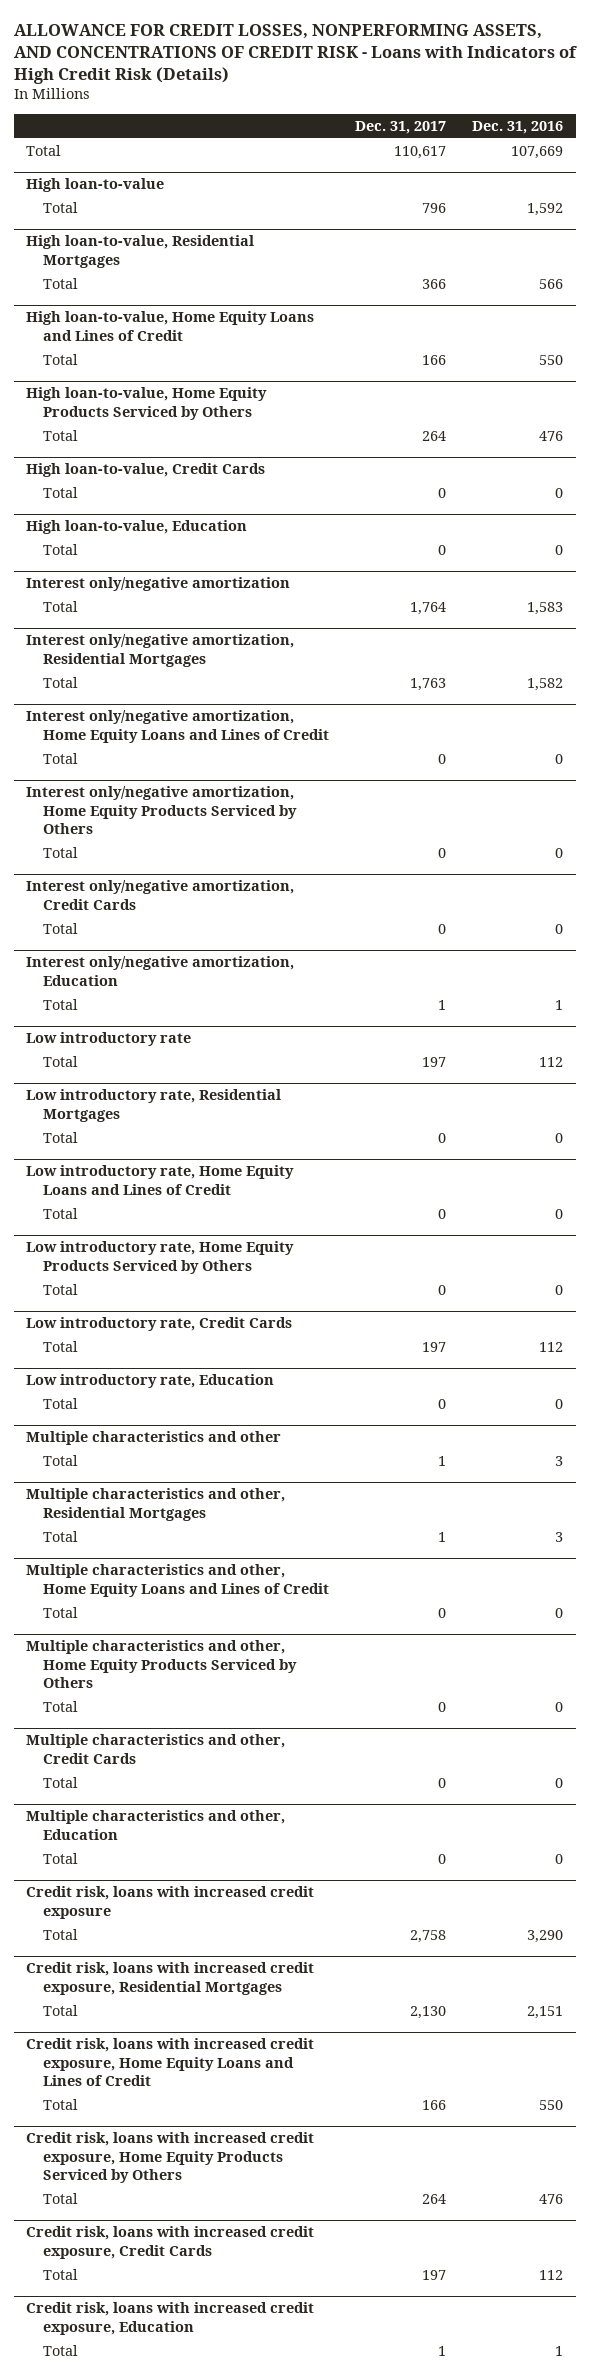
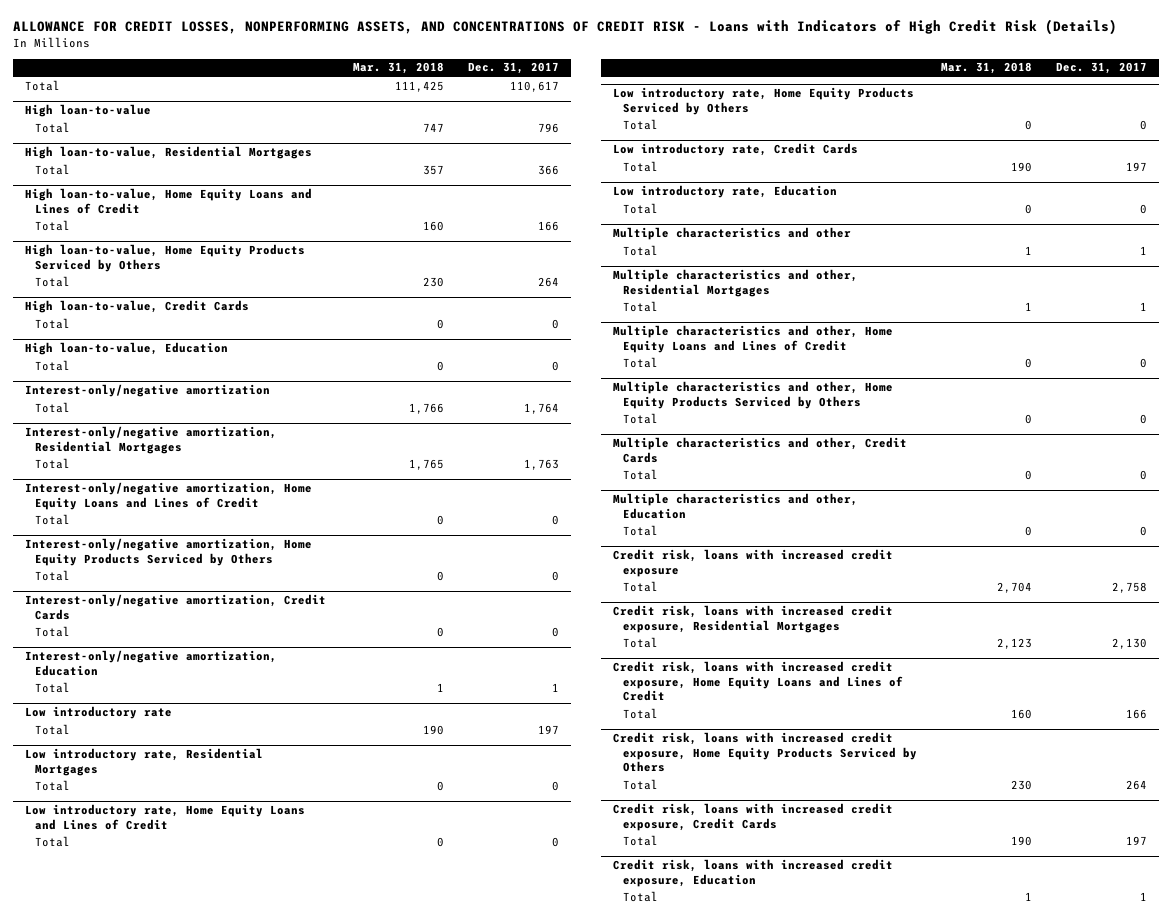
- | Dec. 31, 2017 | Dec. 31, 2016
+ | Mar. 31, 2018 | Dec. 31, 2017
- Interest only/negative amortization
+ Interest-only/negative amortization
- Interest only/negative amortization, Residential Mortgages
+ Interest-only/negative amortization, Residential Mortgages
- Interest only/negative amortization, Home Equity Loans and Lines of Credit
+ Interest-only/negative amortization, Home Equity Loans and Lines of Credit
- Interest only/negative amortization, Home Equity Products Serviced by Others
+ Interest-only/negative amortization, Home Equity Products Serviced by Others
- Interest only/negative amortization, Credit Cards
+ Interest-only/negative amortization, Credit Cards
- Interest only/negative amortization, Education
+ Interest-only/negative amortization, Education

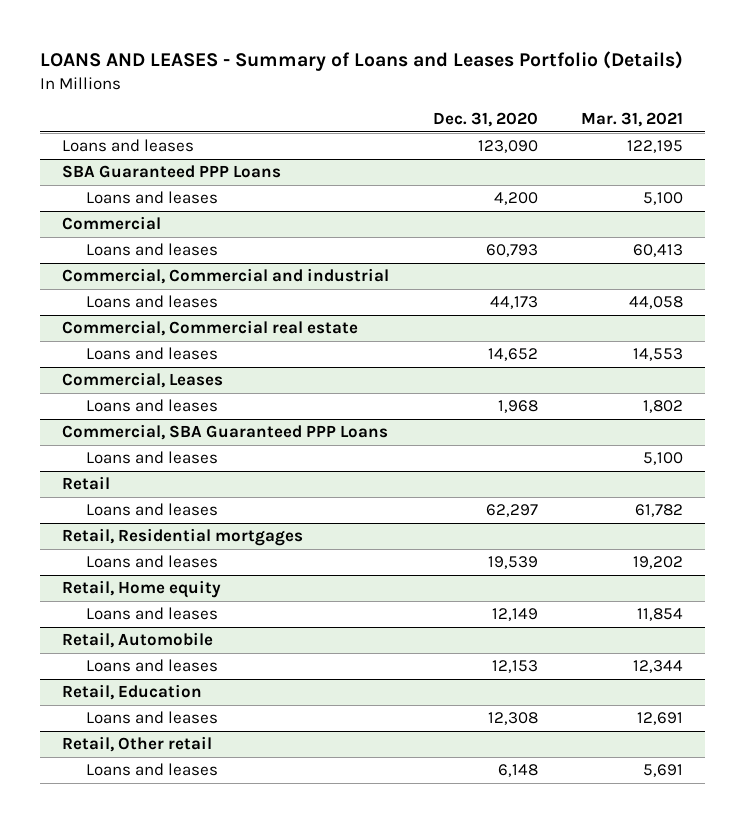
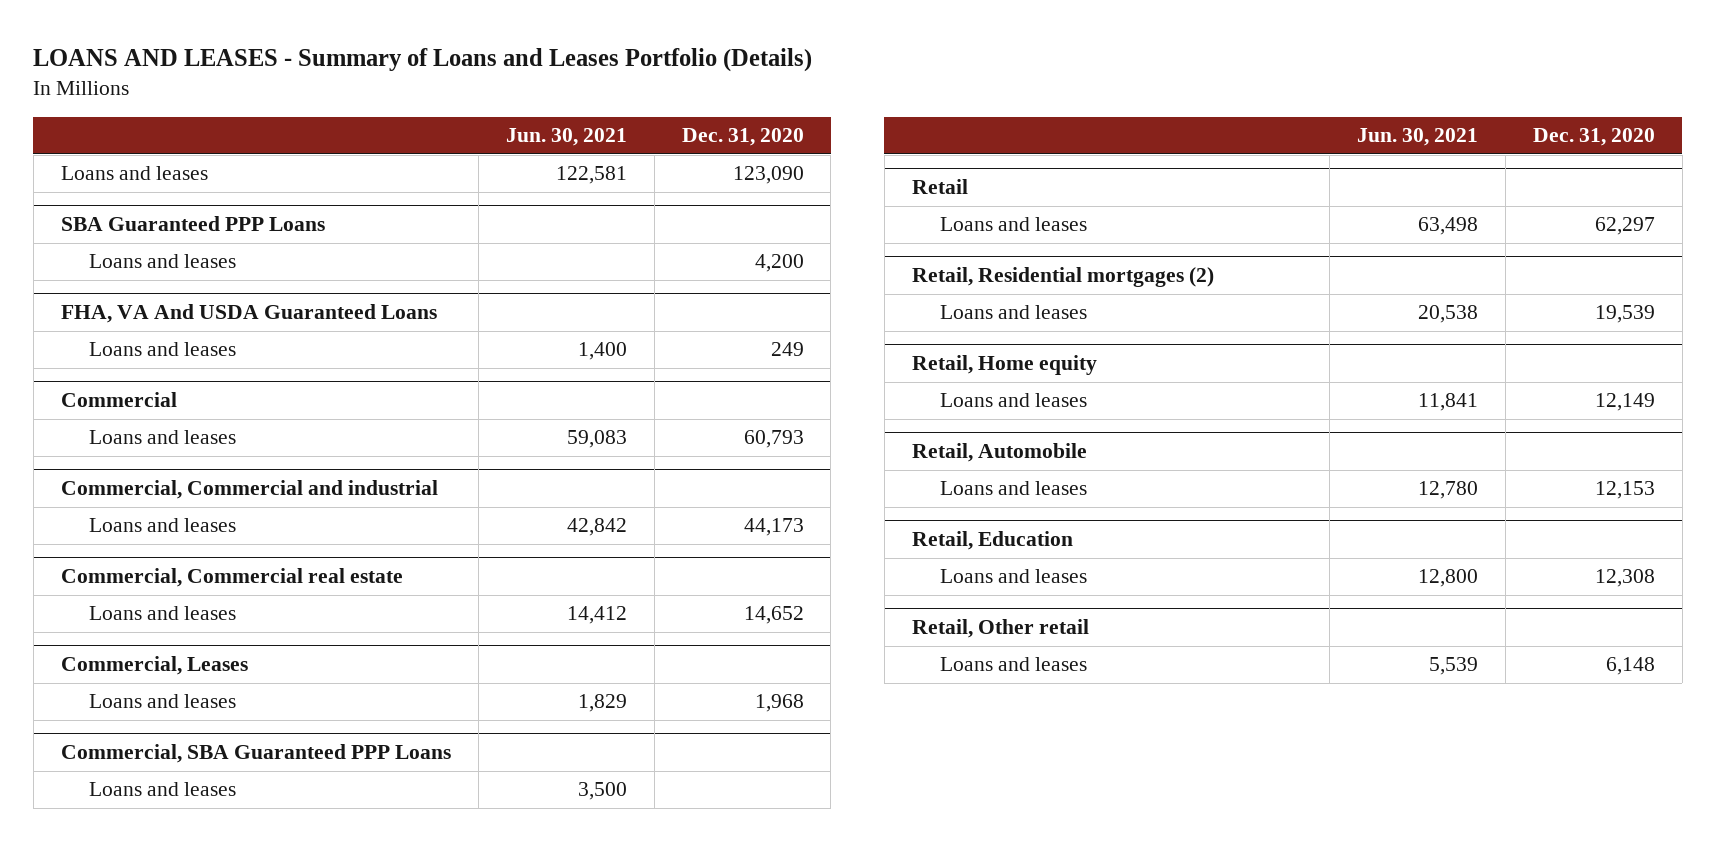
- | Dec. 31, 2020 | Mar. 31, 2021
+ | Jun. 30, 2021 | Dec. 31, 2020
+ FHA, VA And USDA Guaranteed Loans
+ Loans and leases | 1,400 | 249
- Retail, Residential mortgages
+ Retail, Residential mortgages (2)

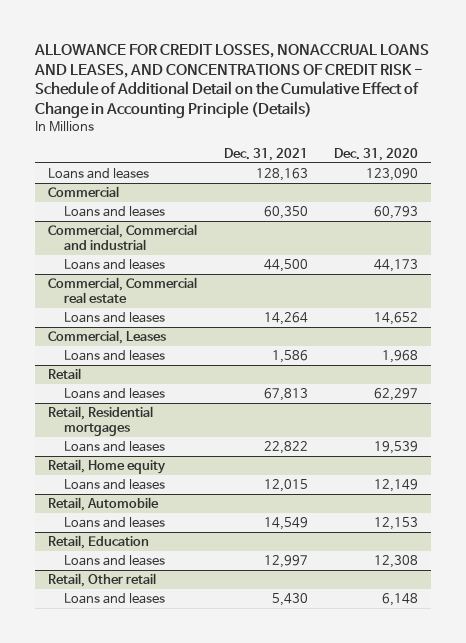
- LOANS AND LEASES - Summary of Loans and Leases Portfolio (Details)
+ ALLOWANCE FOR CREDIT LOSSES, NONACCRUAL LOANS AND LEASES, AND CONCENTRATIONS OF CREDIT RISK - Schedule of Additional Detail on the Cumulative Effect of Change in Accounting Principle (Details)
- | Jun. 30, 2021 | Dec. 31, 2020
+ | Dec. 31, 2021 | Dec. 31, 2020
- SBA Guaranteed PPP Loans
- Loans and leases | | 4,200
- FHA, VA And USDA Guaranteed Loans
- Loans and leases | 1,400 | 249
- Commercial, SBA Guaranteed PPP Loans
- Loans and leases | 3,500 |
- Retail, Residential mortgages (2)
+ Retail, Residential mortgages

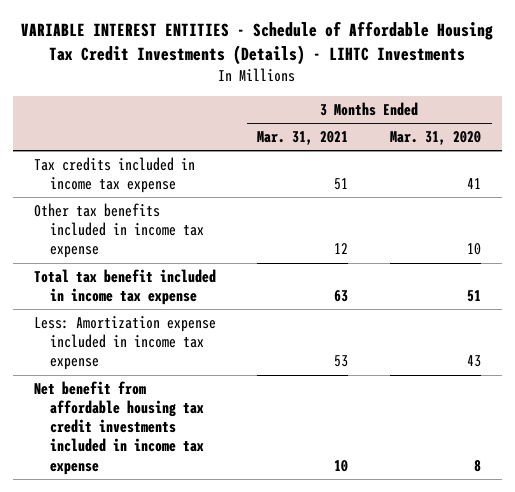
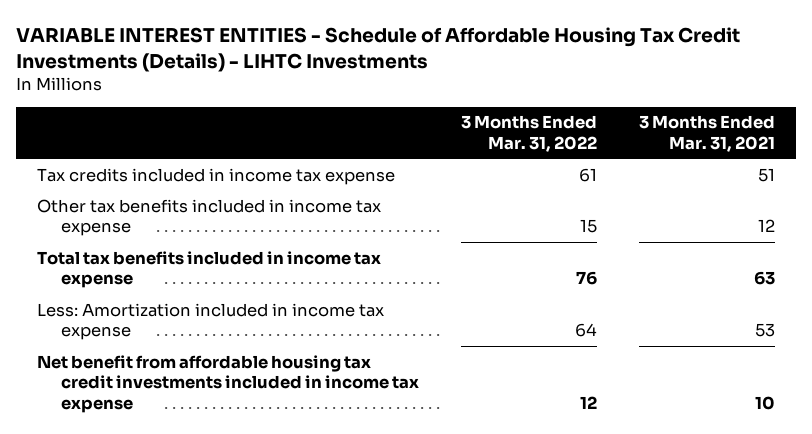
- | 3 Months Ended Mar. 31, 2021 | 3 Months Ended Mar. 31, 2020
+ | 3 Months Ended Mar. 31, 2022 | 3 Months Ended Mar. 31, 2021
- Total tax benefit included in income tax expense | 63 | 51
- Less: Amortization expense included in income tax expense | 53 | 43
+ Total tax benefits included in income tax expense | 76 | 63
+ Less: Amortization included in income tax expense | 64 | 53

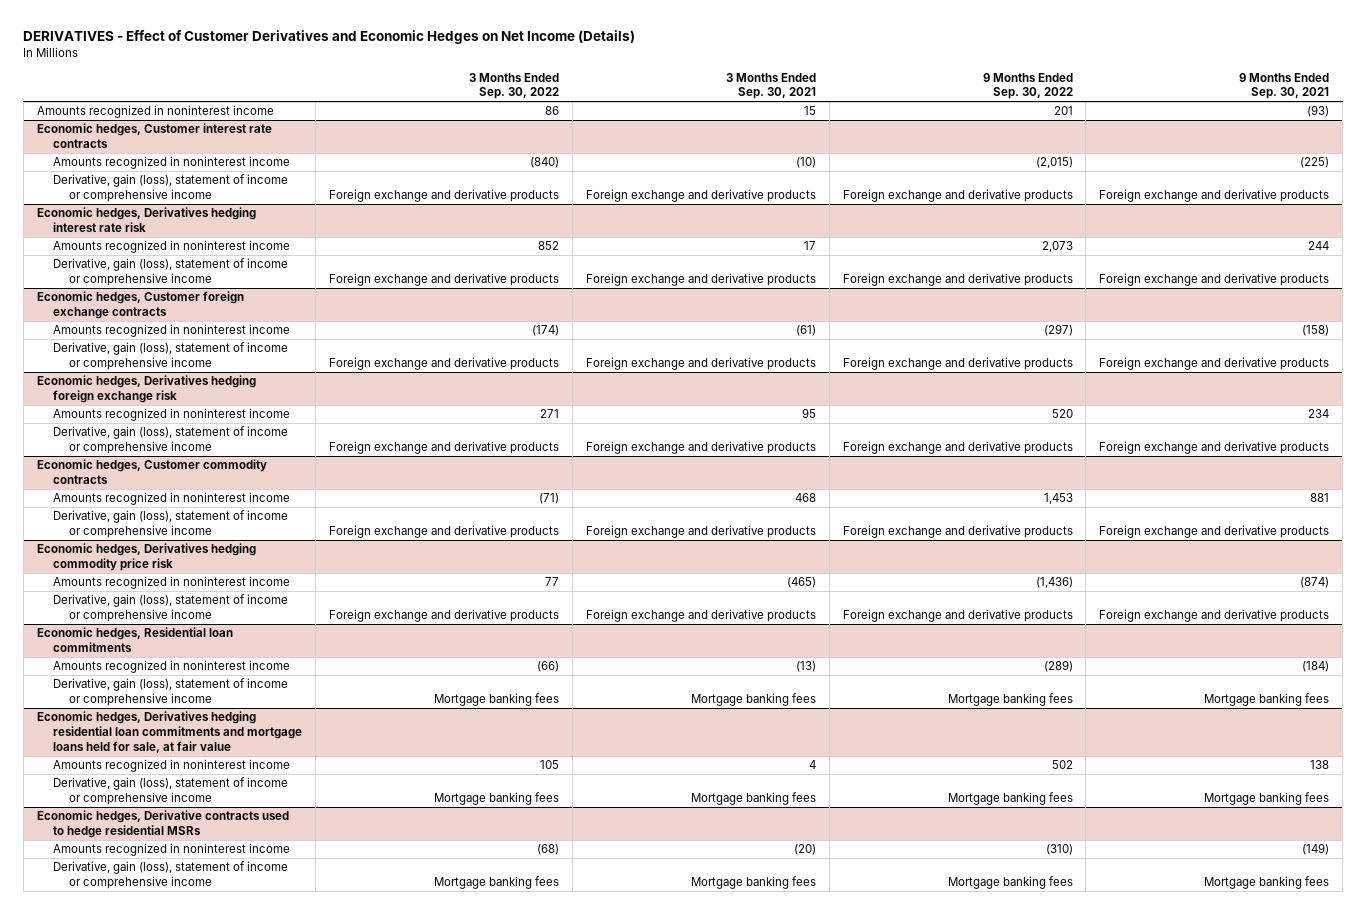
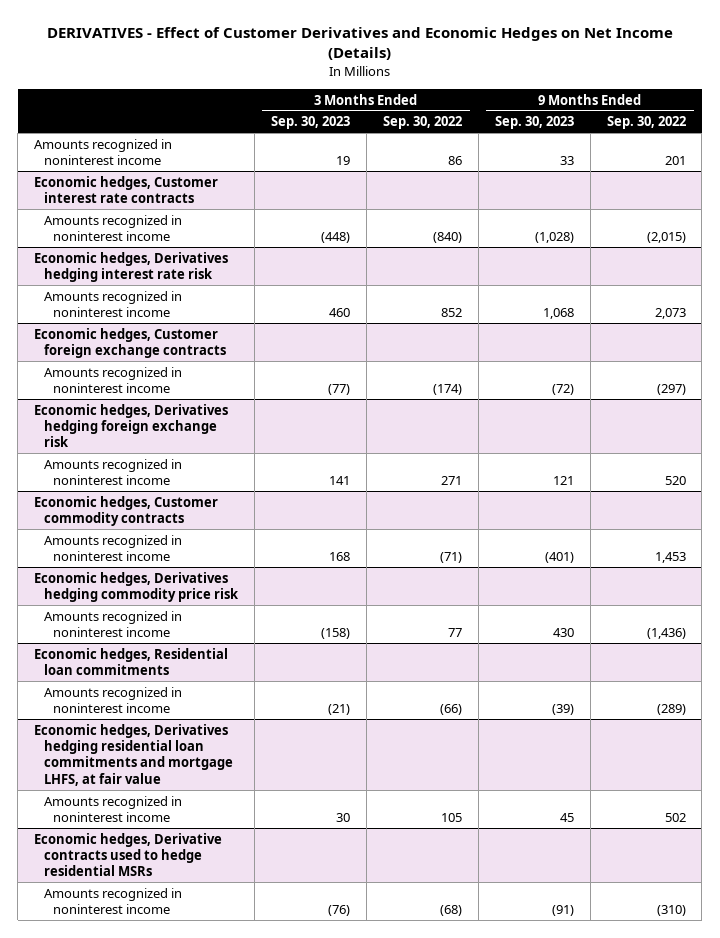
- | 3 Months Ended Sep. 30, 2022 | 3 Months Ended Sep. 30, 2021 | 9 Months Ended Sep. 30, 2022 | 9 Months Ended Sep. 30, 2021
+ | 3 Months Ended Sep. 30, 2023 | 3 Months Ended Sep. 30, 2022 | 9 Months Ended Sep. 30, 2023 | 9 Months Ended Sep. 30, 2022
@ Economic hedges, Customer interest rate contracts
- Derivative, gain (loss), statement of income or comprehensive income | Foreign exchange and derivative products | Foreign exchange and derivative products | Foreign exchange and derivative products | Foreign exchange and derivative products
@ Economic hedges, Derivatives hedging interest rate risk
- Derivative, gain (loss), statement of income or comprehensive income | Foreign exchange and derivative products | Foreign exchange and derivative products | Foreign exchange and derivative products | Foreign exchange and derivative products
@ Economic hedges, Customer foreign exchange contracts
- Derivative, gain (loss), statement of income or comprehensive income | Foreign exchange and derivative products | Foreign exchange and derivative products | Foreign exchange and derivative products | Foreign exchange and derivative products
@ Economic hedges, Derivatives hedging foreign exchange risk
- Derivative, gain (loss), statement of income or comprehensive income | Foreign exchange and derivative products | Foreign exchange and derivative products | Foreign exchange and derivative products | Foreign exchange and derivative products
@ Economic hedges, Customer commodity contracts
- Derivative, gain (loss), statement of income or comprehensive income | Foreign exchange and derivative products | Foreign exchange and derivative products | Foreign exchange and derivative products | Foreign exchange and derivative products
@ Economic hedges, Derivatives hedging commodity price risk
- Derivative, gain (loss), statement of income or comprehensive income | Foreign exchange and derivative products | Foreign exchange and derivative products | Foreign exchange and derivative products | Foreign exchange and derivative products
@ Economic hedges, Residential loan commitments
- Derivative, gain (loss), statement of income or comprehensive income | Mortgage banking fees | Mortgage banking fees | Mortgage banking fees | Mortgage banking fees
- Economic hedges, Derivatives hedging residential loan commitments and mortgage loans held for sale, at fair value
+ Economic hedges, Derivatives hedging residential loan commitments and mortgage LHFS, at fair value
- Derivative, gain (loss), statement of income or comprehensive income | Mortgage banking fees | Mortgage banking fees | Mortgage banking fees | Mortgage banking fees
@ Economic hedges, Derivative contracts used to hedge residential MSRs
- Derivative, gain (loss), statement of income or comprehensive income | Mortgage banking fees | Mortgage banking fees | Mortgage banking fees | Mortgage banking fees

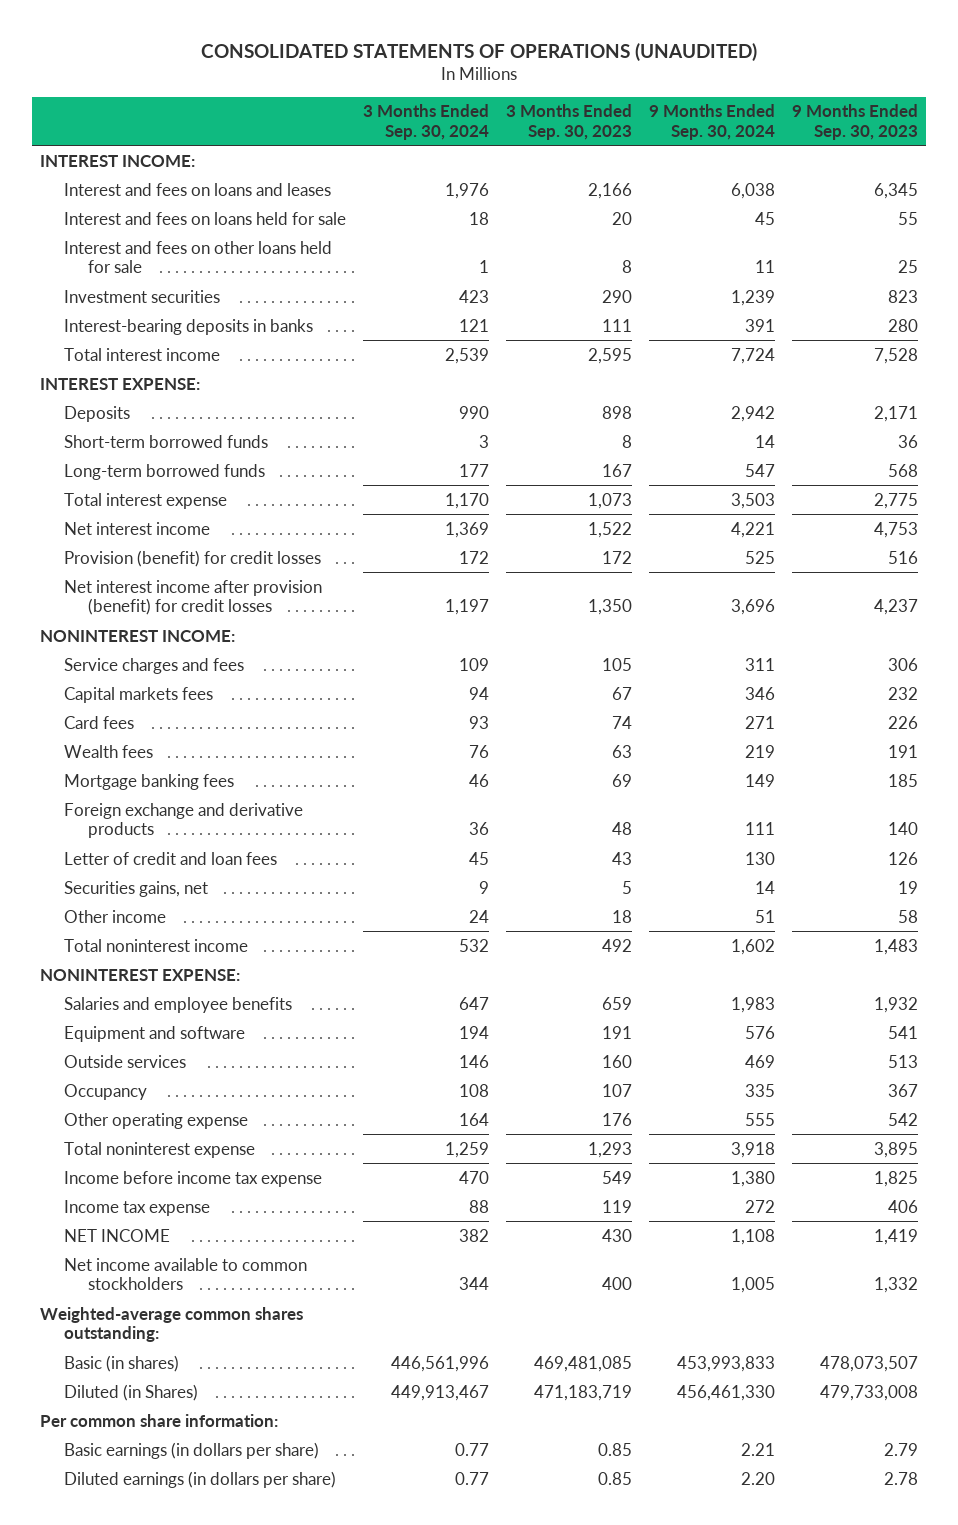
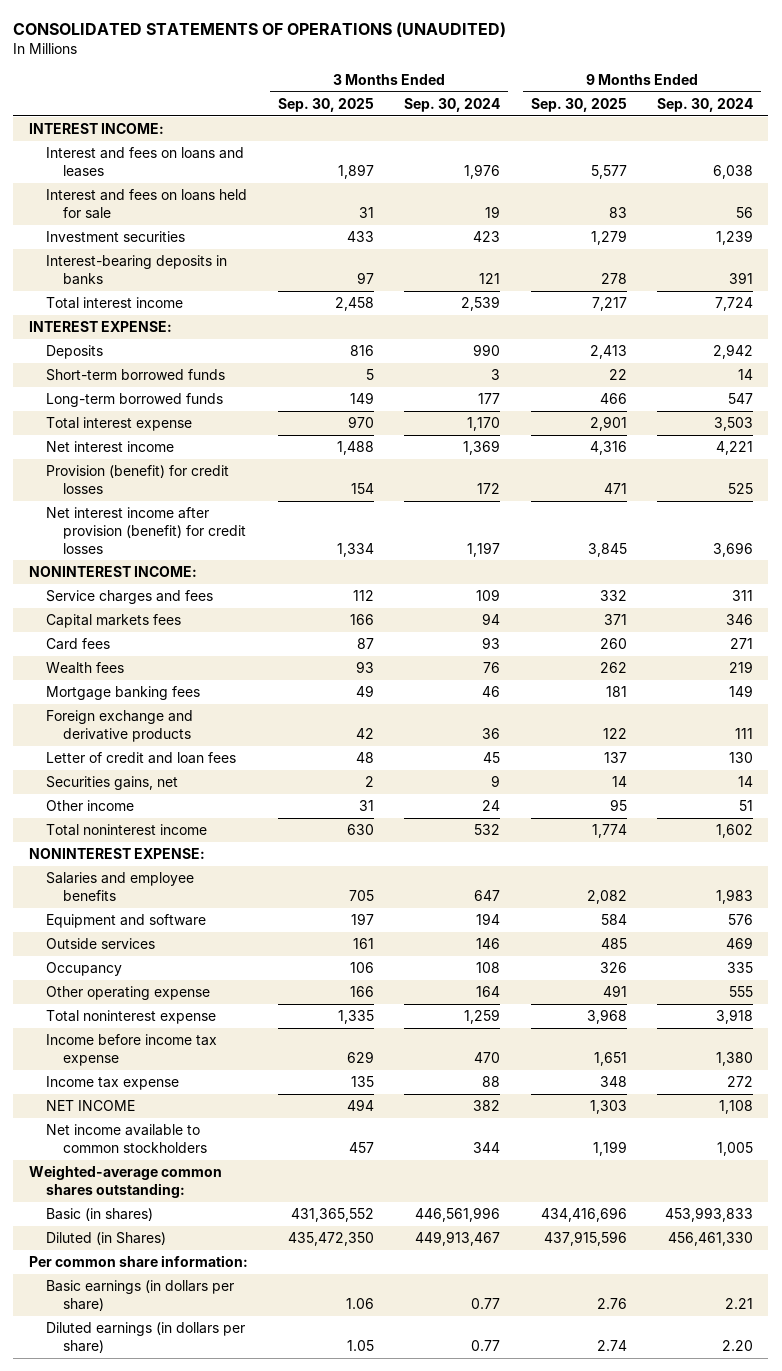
- | 3 Months Ended Sep. 30, 2024 | 3 Months Ended Sep. 30, 2023 | 9 Months Ended Sep. 30, 2024 | 9 Months Ended Sep. 30, 2023
+ | 3 Months Ended Sep. 30, 2025 | 3 Months Ended Sep. 30, 2024 | 9 Months Ended Sep. 30, 2025 | 9 Months Ended Sep. 30, 2024
- Interest and fees on loans held for sale | 18 | 20 | 45 | 55
- Interest and fees on other loans held for sale | 1 | 8 | 11 | 25
+ Interest and fees on loans held for sale | 31 | 19 | 83 | 56

